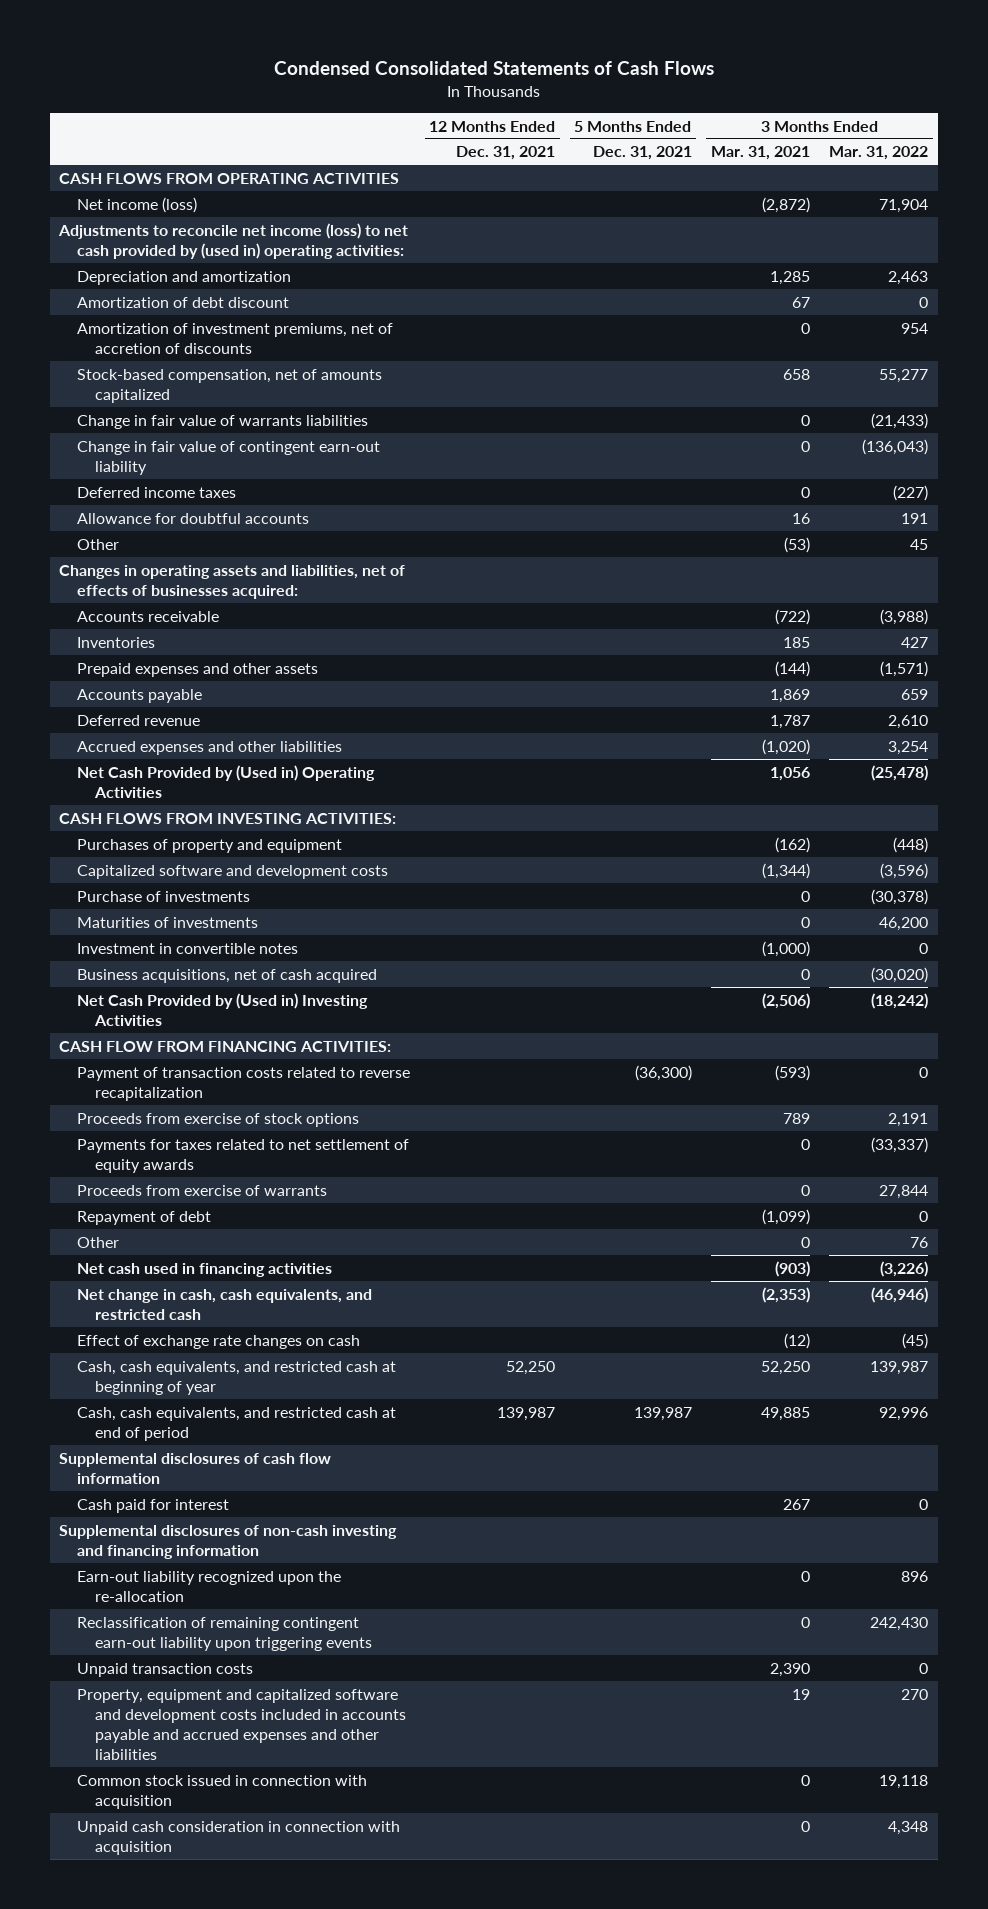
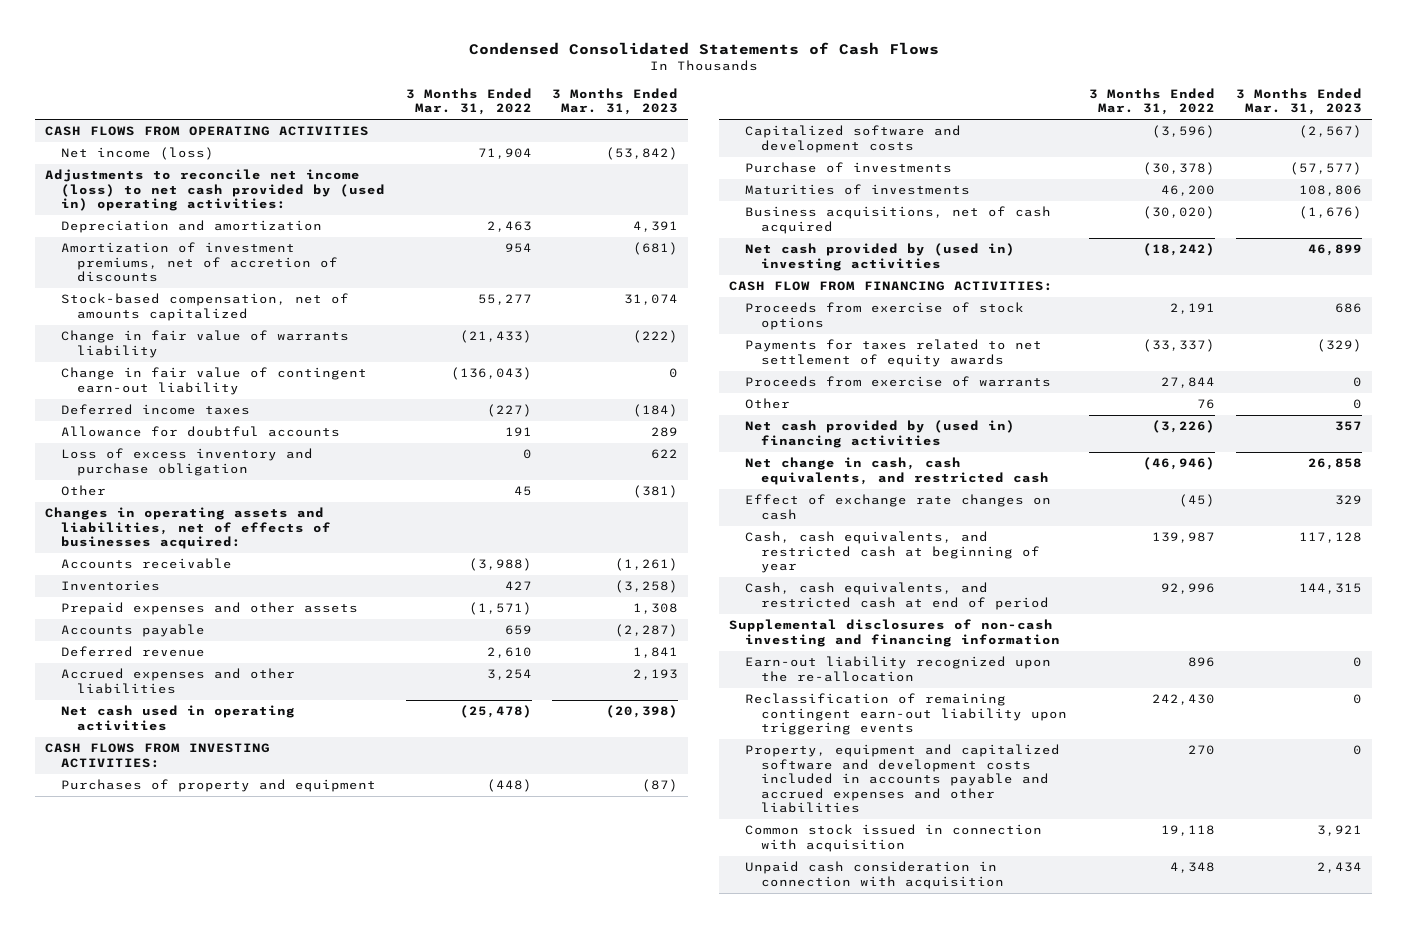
- | 12 Months Ended Dec. 31, 2021 | 5 Months Ended Dec. 31, 2021 | 3 Months Ended Mar. 31, 2021 | 3 Months Ended Mar. 31, 2022
+ | 3 Months Ended Mar. 31, 2022 | 3 Months Ended Mar. 31, 2023
- Amortization of debt discount | | | 67 | 0
- Change in fair value of warrants liabilities | | | 0 | (21,433)
+ Change in fair value of warrants liability | (21,433) | (222)
+ Loss of excess inventory and purchase obligation | 0 | 622
- Net Cash Provided by (Used in) Operating Activities | | | 1,056 | (25,478)
+ Net cash used in operating activities | (25,478) | (20,398)
- Investment in convertible notes | | | (1,000) | 0
- Net Cash Provided by (Used in) Investing Activities | | | (2,506) | (18,242)
+ Net cash provided by (used in) investing activities | (18,242) | 46,899
- Payment of transaction costs related to reverse recapitalization | | (36,300) | (593) | 0
- Repayment of debt | | | (1,099) | 0
- Net cash used in financing activities | | | (903) | (3,226)
+ Net cash provided by (used in) financing activities | (3,226) | 357
- Supplemental disclosures of cash flow information
- Cash paid for interest | | | 267 | 0
- Unpaid transaction costs | | | 2,390 | 0

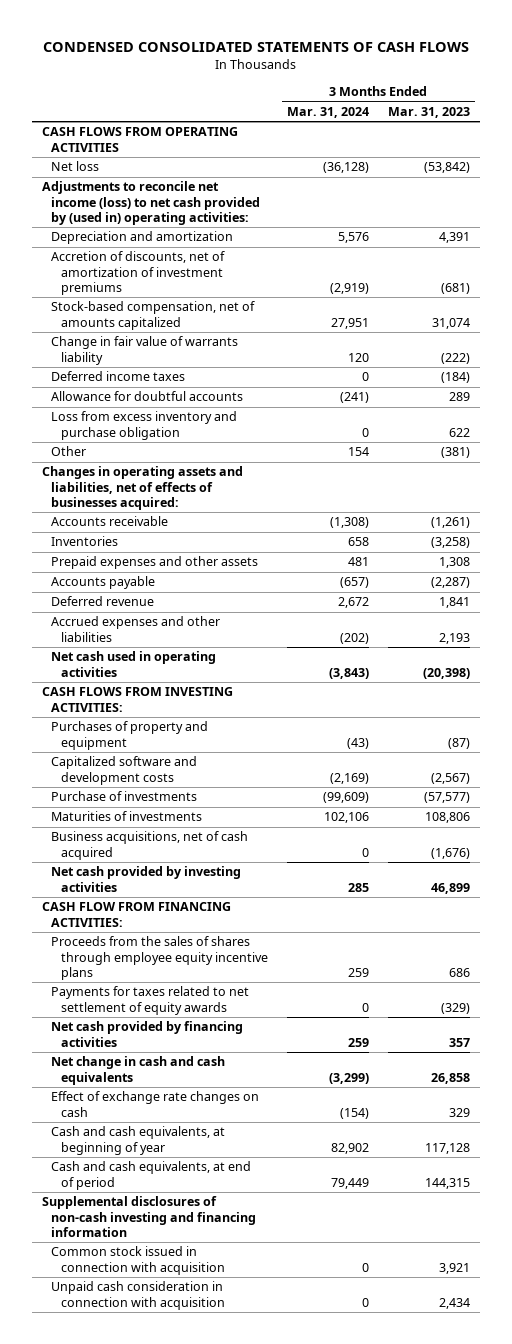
- Condensed Consolidated Statements of Cash Flows
+ CONDENSED CONSOLIDATED STATEMENTS OF CASH FLOWS
- | 3 Months Ended Mar. 31, 2022 | 3 Months Ended Mar. 31, 2023
+ | 3 Months Ended Mar. 31, 2024 | 3 Months Ended Mar. 31, 2023
- Net income (loss) | 71,904 | (53,842)
+ Net loss | (36,128) | (53,842)
- Amortization of investment premiums, net of accretion of discounts | 954 | (681)
+ Accretion of discounts, net of amortization of investment premiums | (2,919) | (681)
- Change in fair value of contingent earn-out liability | (136,043) | 0
- Loss of excess inventory and purchase obligation | 0 | 622
+ Loss from excess inventory and purchase obligation | 0 | 622
- Net cash provided by (used in) investing activities | (18,242) | 46,899
+ Net cash provided by investing activities | 285 | 46,899
- Proceeds from exercise of stock options | 2,191 | 686
+ Proceeds from the sales of shares through employee equity incentive plans | 259 | 686
- Proceeds from exercise of warrants | 27,844 | 0
- Other | 76 | 0
- Net cash provided by (used in) financing activities | (3,226) | 357
- Net change in cash, cash equivalents, and restricted cash | (46,946) | 26,858
+ Net cash provided by financing activities | 259 | 357
+ Net change in cash and cash equivalents | (3,299) | 26,858
- Cash, cash equivalents, and restricted cash at beginning of year | 139,987 | 117,128
- Cash, cash equivalents, and restricted cash at end of period | 92,996 | 144,315
+ Cash and cash equivalents, at beginning of year | 82,902 | 117,128
+ Cash and cash equivalents, at end of period | 79,449 | 144,315
- Earn-out liability recognized upon the re-allocation | 896 | 0
- Reclassification of remaining contingent earn-out liability upon triggering events | 242,430 | 0
- Property, equipment and capitalized software and development costs included in accounts payable and accrued expenses and other liabilities | 270 | 0

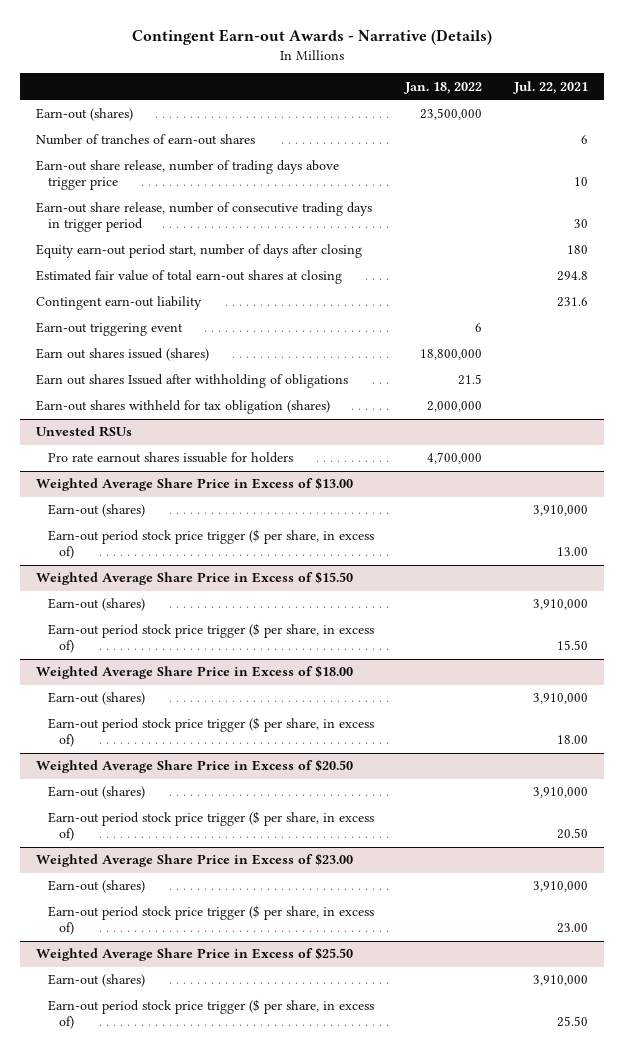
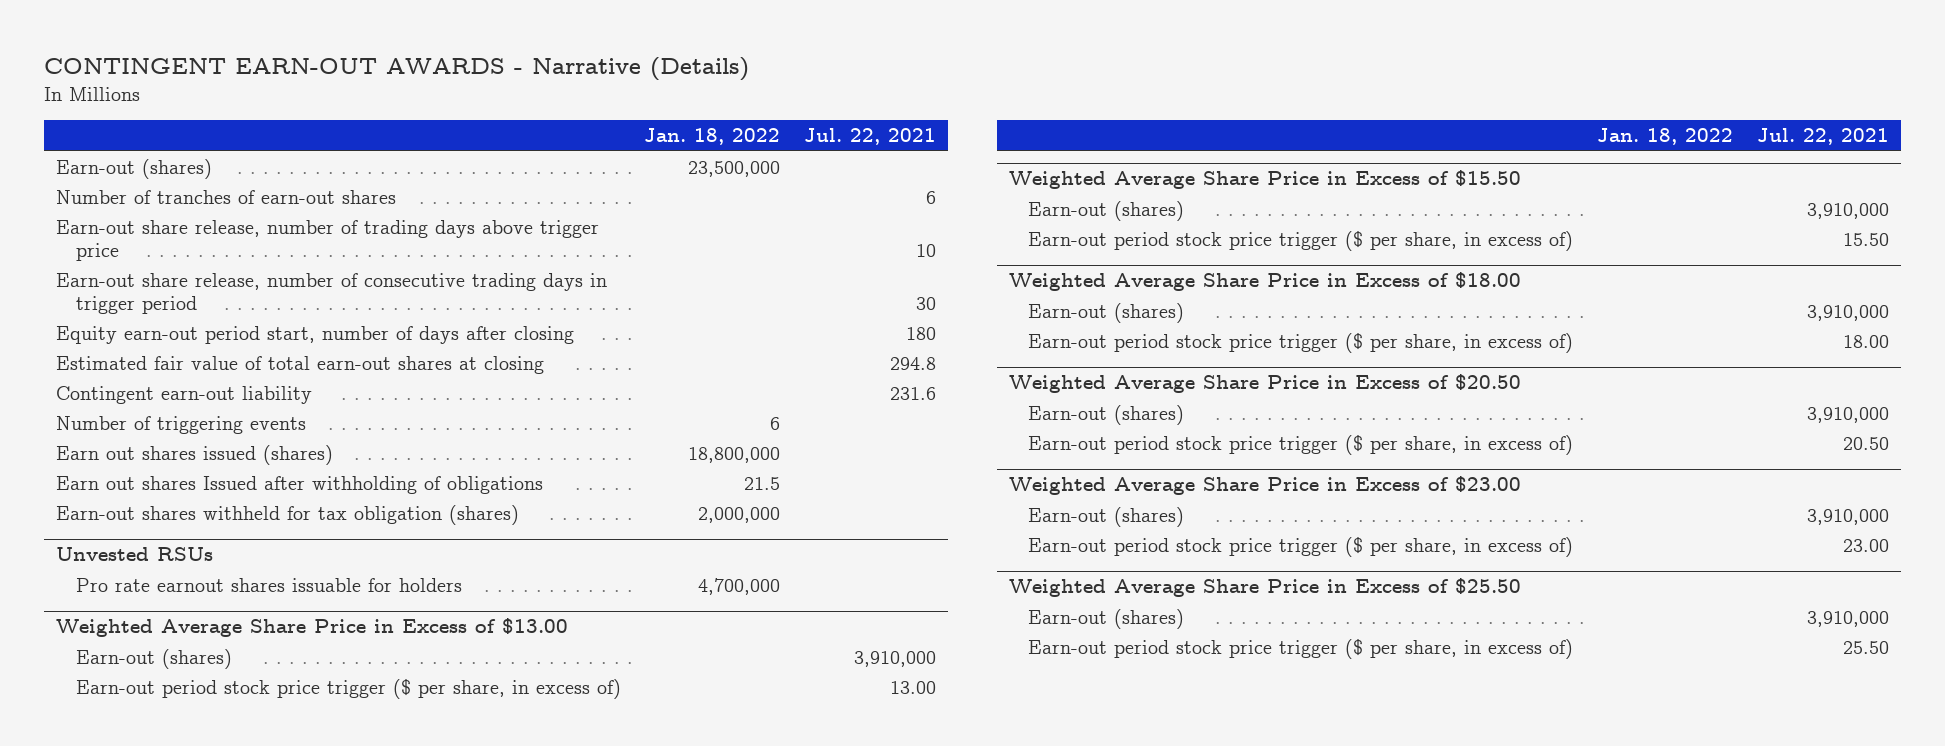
- Contingent Earn-out Awards - Narrative (Details)
+ CONTINGENT EARN-OUT AWARDS - Narrative (Details)
- Earn-out triggering event | 6 |
+ Number of triggering events | 6 |

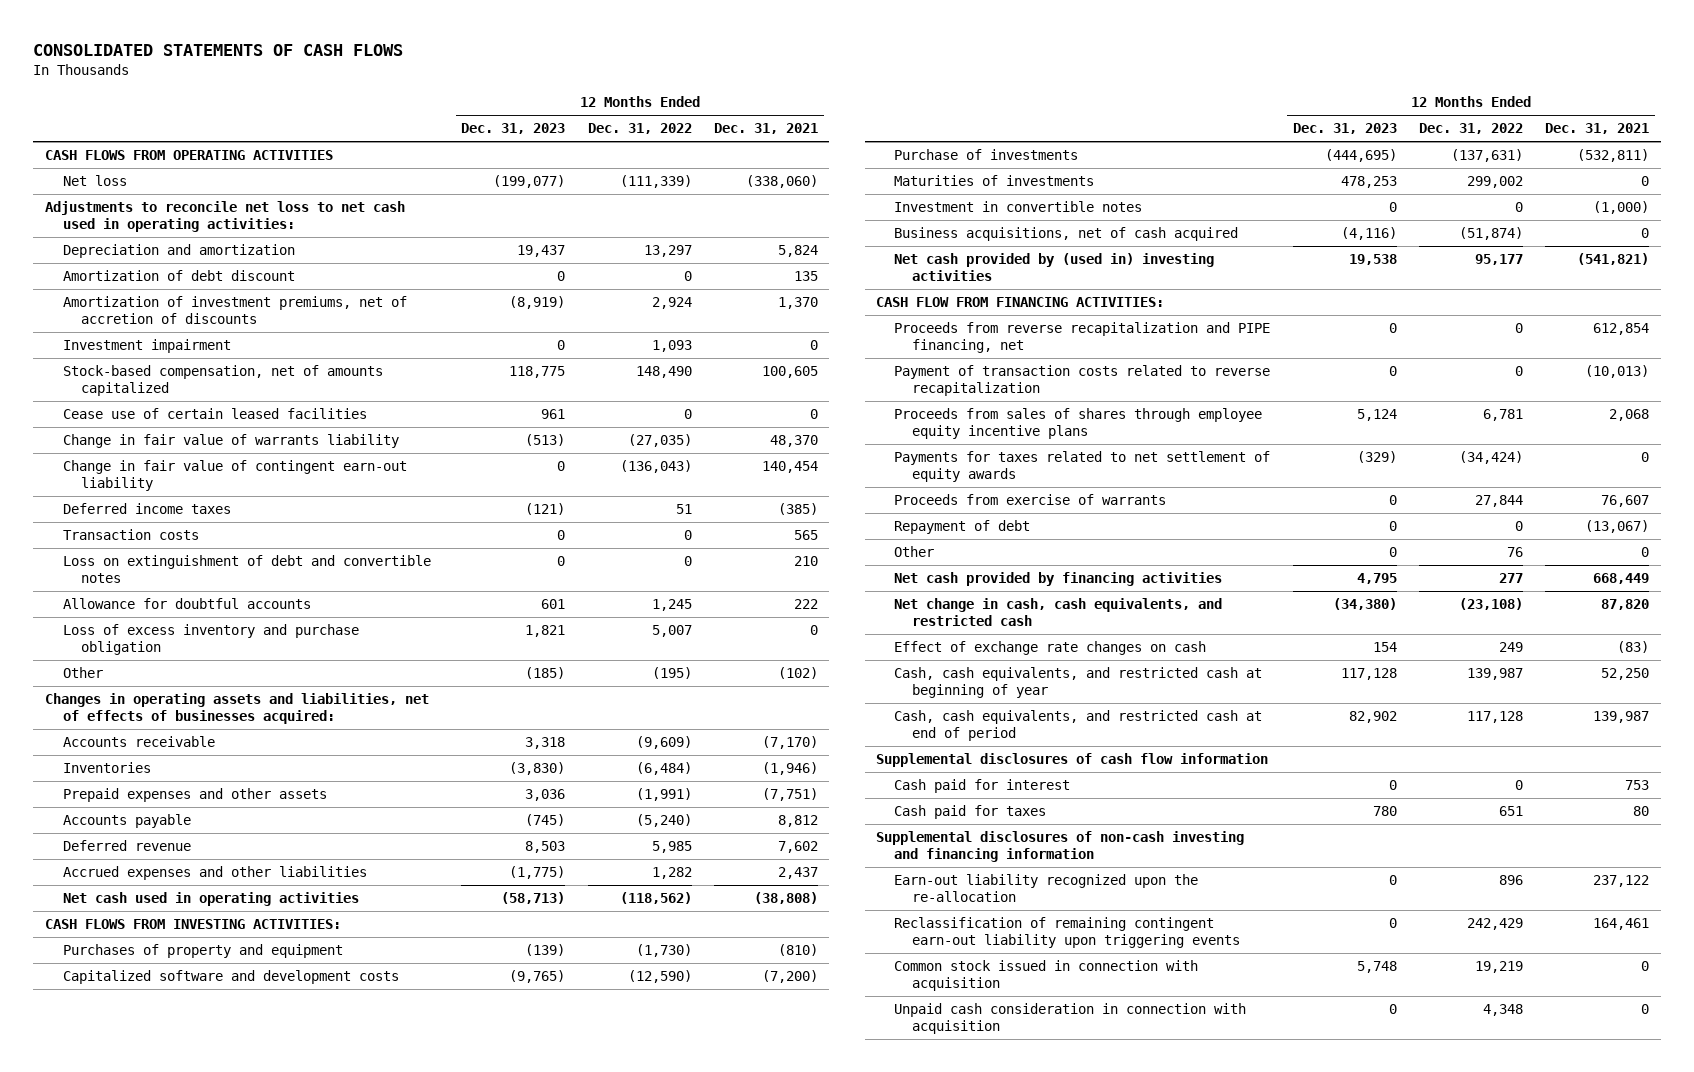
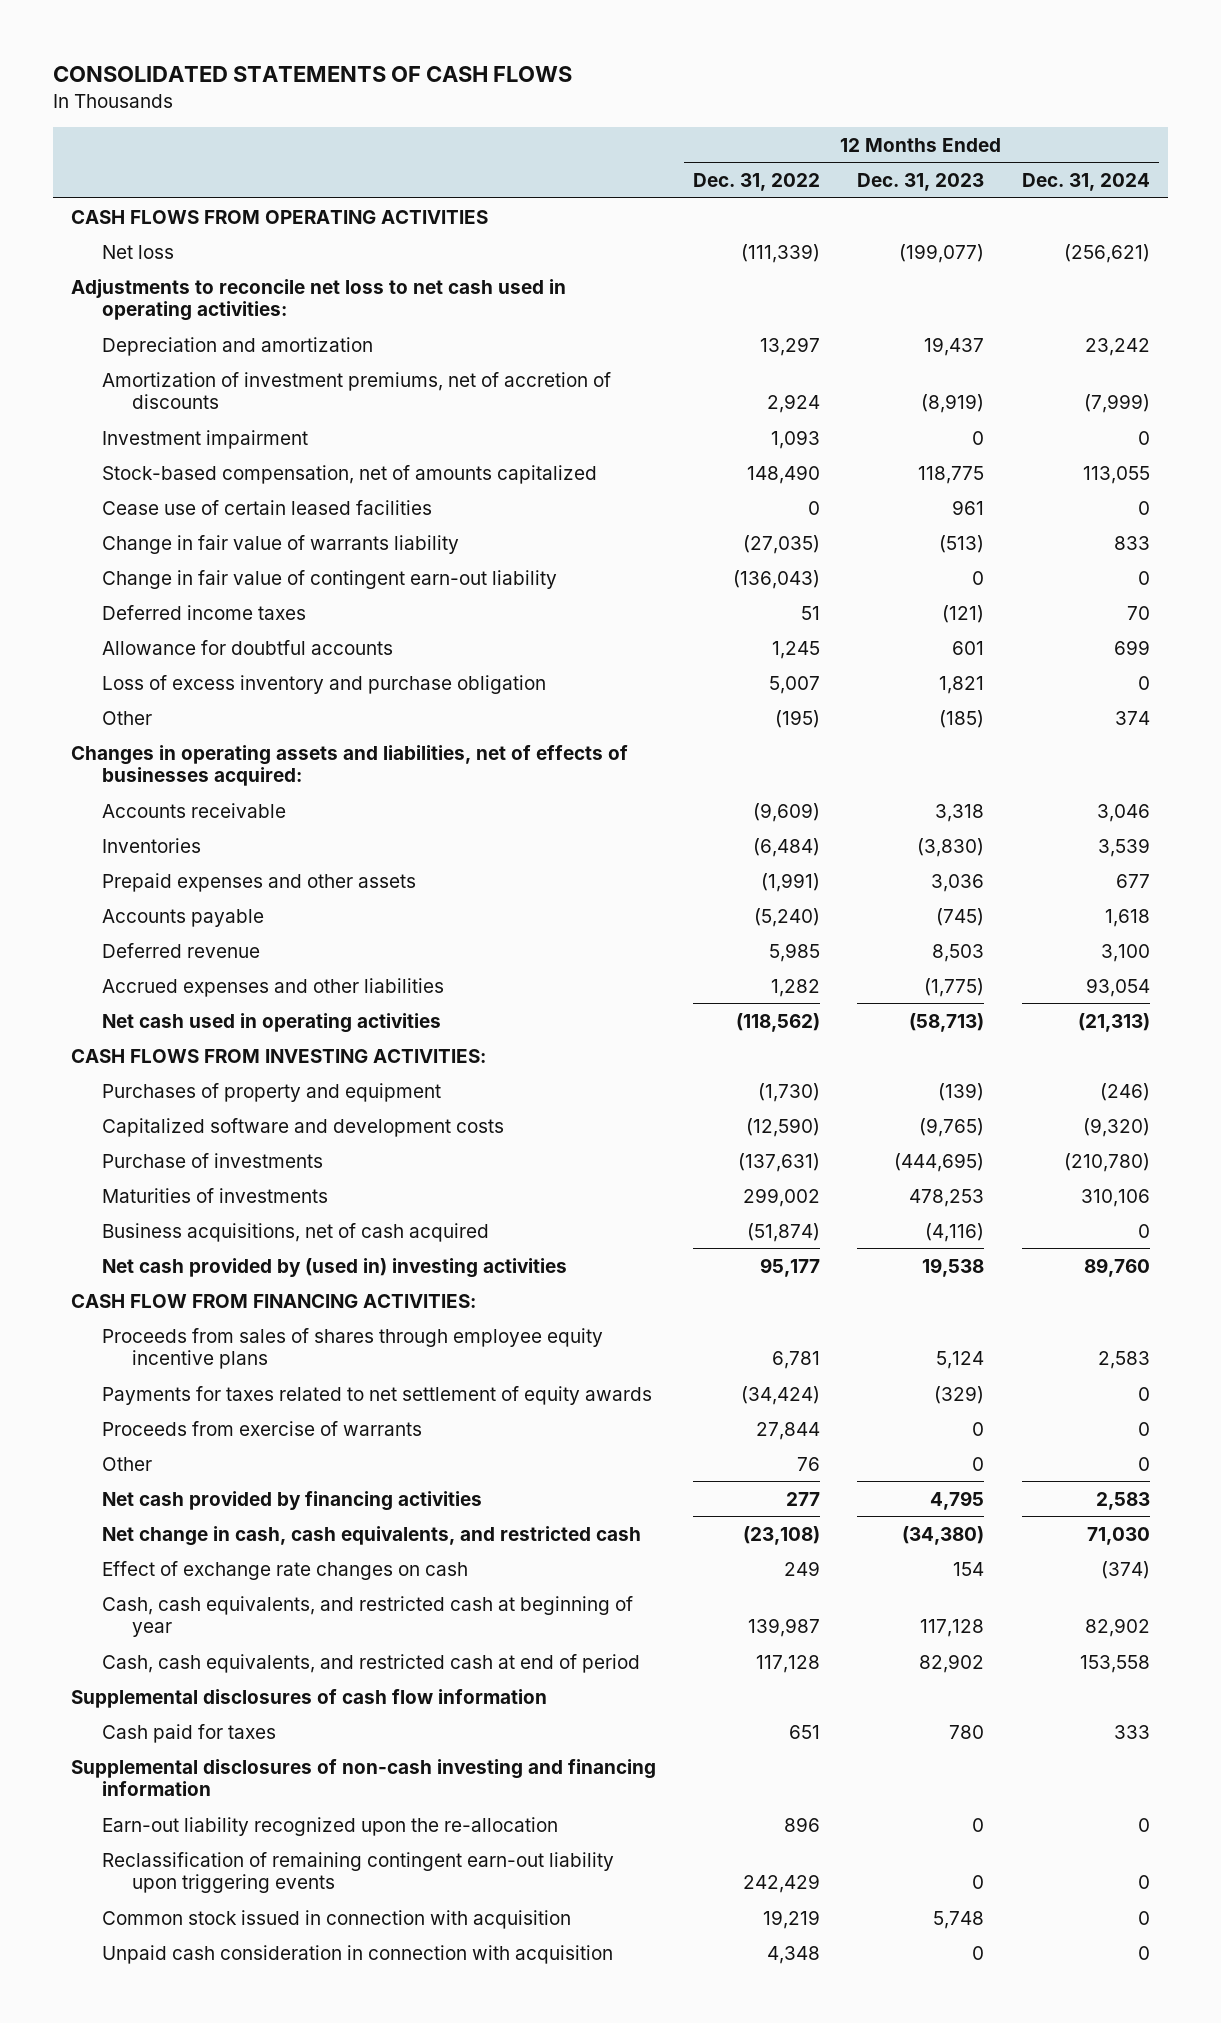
- | 12 Months Ended Dec. 31, 2023 | 12 Months Ended Dec. 31, 2022 | 12 Months Ended Dec. 31, 2021
+ | 12 Months Ended Dec. 31, 2022 | 12 Months Ended Dec. 31, 2023 | 12 Months Ended Dec. 31, 2024
- Amortization of debt discount | 0 | 0 | 135
- Transaction costs | 0 | 0 | 565
- Loss on extinguishment of debt and convertible notes | 0 | 0 | 210
- Investment in convertible notes | 0 | 0 | (1,000)
- Proceeds from reverse recapitalization and PIPE financing, net | 0 | 0 | 612,854
- Payment of transaction costs related to reverse recapitalization | 0 | 0 | (10,013)
- Repayment of debt | 0 | 0 | (13,067)
- Cash paid for interest | 0 | 0 | 753

